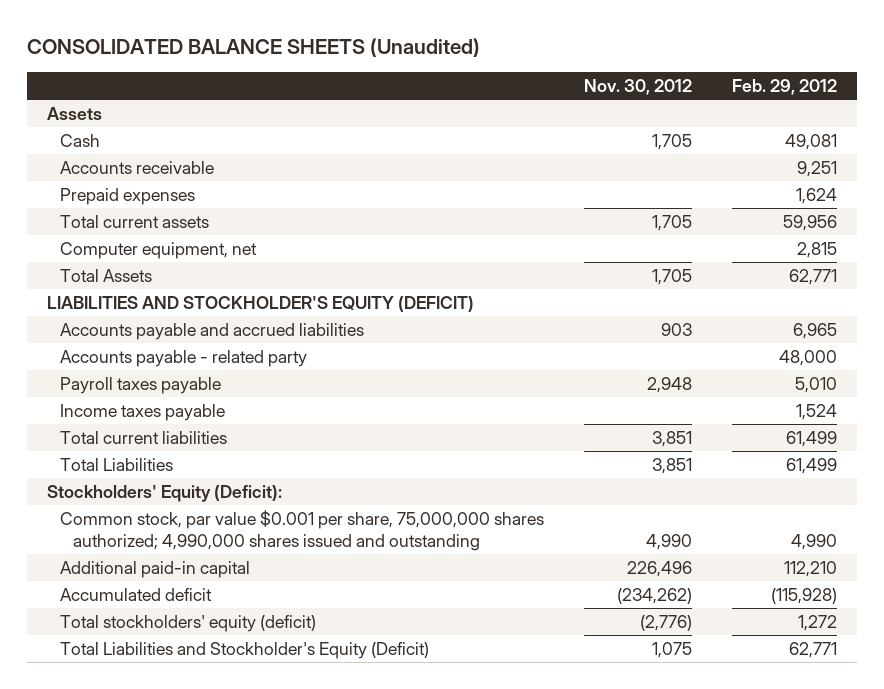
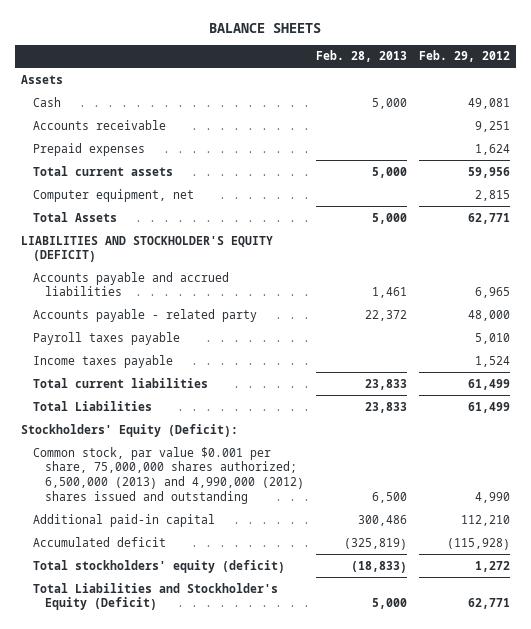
- CONSOLIDATED BALANCE SHEETS (Unaudited)
+ BALANCE SHEETS
- | Nov. 30, 2012 | Feb. 29, 2012
+ | Feb. 28, 2013 | Feb. 29, 2012
- Common stock, par value $0.001 per share, 75,000,000 shares authorized; 4,990,000 shares issued and outstanding | 4,990 | 4,990
+ Common stock, par value $0.001 per share, 75,000,000 shares authorized; 6,500,000 (2013) and 4,990,000 (2012) shares issued and outstanding | 6,500 | 4,990

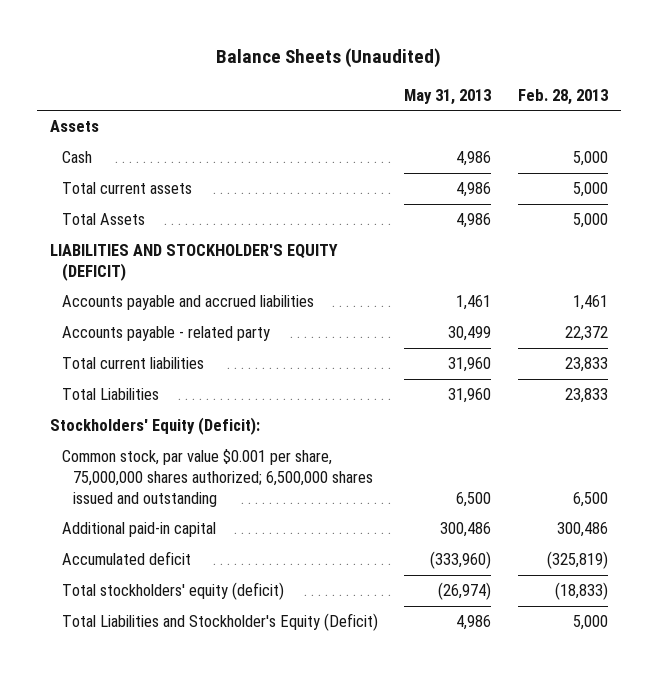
- BALANCE SHEETS
+ Balance Sheets (Unaudited)
- | Feb. 28, 2013 | Feb. 29, 2012
+ | May 31, 2013 | Feb. 28, 2013
- Accounts receivable | | 9,251
- Prepaid expenses | | 1,624
- Computer equipment, net | | 2,815
- Payroll taxes payable | | 5,010
- Income taxes payable | | 1,524
- Common stock, par value $0.001 per share, 75,000,000 shares authorized; 6,500,000 (2013) and 4,990,000 (2012) shares issued and outstanding | 6,500 | 4,990
+ Common stock, par value $0.001 per share, 75,000,000 shares authorized; 6,500,000 shares issued and outstanding | 6,500 | 6,500

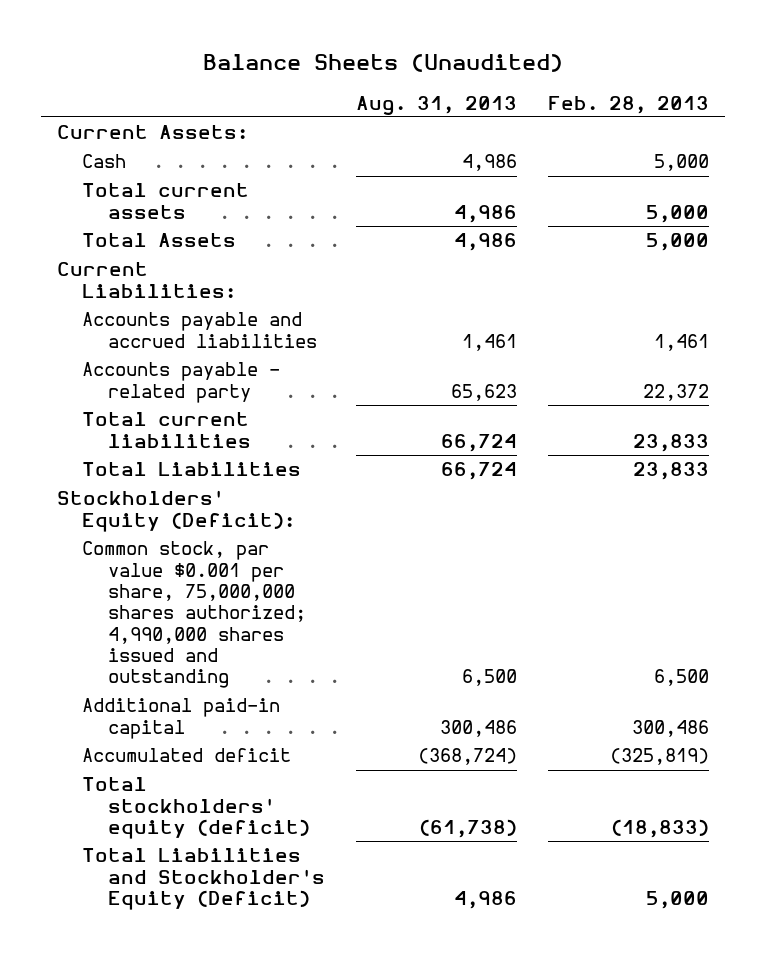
- | May 31, 2013 | Feb. 28, 2013
+ | Aug. 31, 2013 | Feb. 28, 2013
- Assets
+ Current Assets:
- LIABILITIES AND STOCKHOLDER'S EQUITY (DEFICIT)
+ Current Liabilities:
- Common stock, par value $0.001 per share, 75,000,000 shares authorized; 6,500,000 shares issued and outstanding | 6,500 | 6,500
+ Common stock, par value $0.001 per share, 75,000,000 shares authorized; 4,990,000 shares issued and outstanding | 6,500 | 6,500

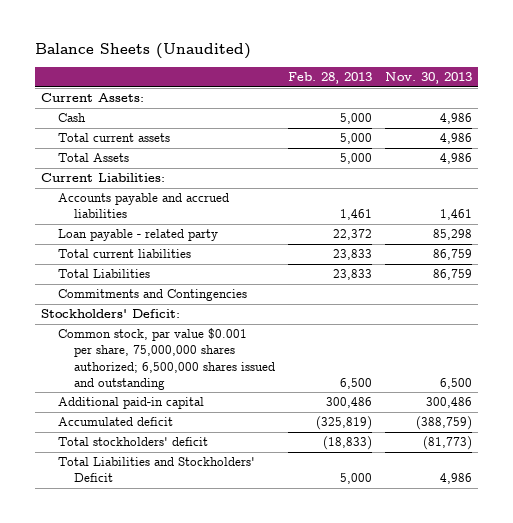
- | Aug. 31, 2013 | Feb. 28, 2013
+ | Feb. 28, 2013 | Nov. 30, 2013
- Accounts payable - related party | 65,623 | 22,372
+ Loan payable - related party | 22,372 | 85,298
- Stockholders' Equity (Deficit):
- Common stock, par value $0.001 per share, 75,000,000 shares authorized; 4,990,000 shares issued and outstanding | 6,500 | 6,500
+ Commitments and Contingencies
+ Stockholders' Deficit:
+ Common stock, par value $0.001 per share, 75,000,000 shares authorized; 6,500,000 shares issued and outstanding | 6,500 | 6,500
- Total stockholders' equity (deficit) | (61,738) | (18,833)
- Total Liabilities and Stockholder's Equity (Deficit) | 4,986 | 5,000
+ Total stockholders' deficit | (18,833) | (81,773)
+ Total Liabilities and Stockholders' Deficit | 5,000 | 4,986

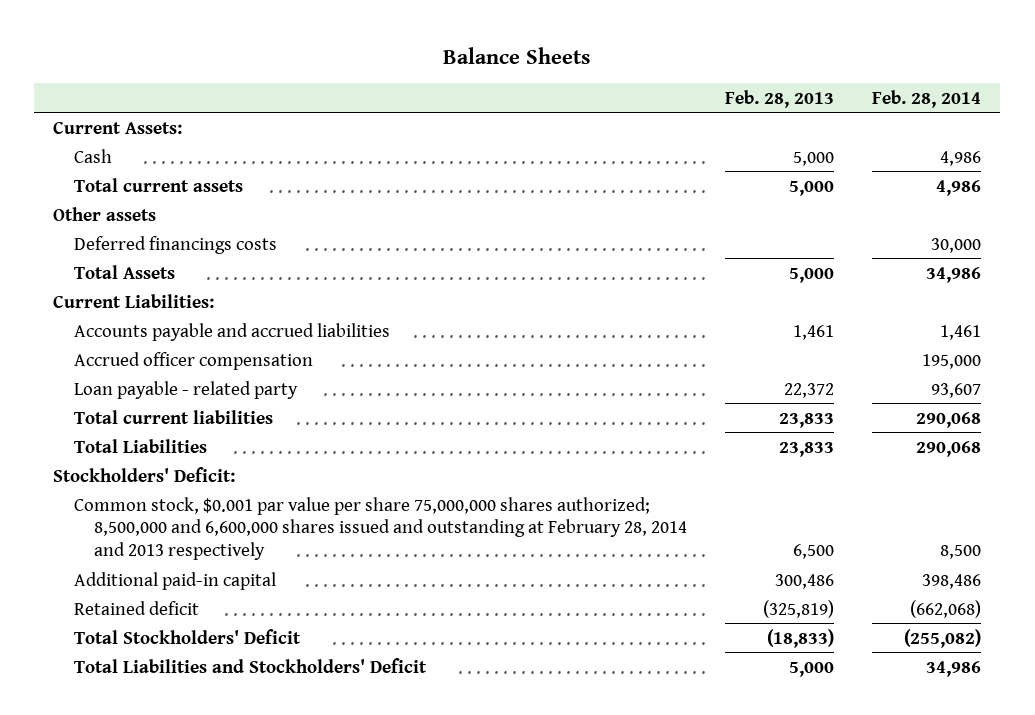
- Balance Sheets (Unaudited)
+ Balance Sheets
- | Feb. 28, 2013 | Nov. 30, 2013
+ | Feb. 28, 2013 | Feb. 28, 2014
+ Other assets
+ Deferred financings costs | | 30,000
+ Accrued officer compensation | | 195,000
- Commitments and Contingencies
- Common stock, par value $0.001 per share, 75,000,000 shares authorized; 6,500,000 shares issued and outstanding | 6,500 | 6,500
+ Common stock, $0.001 par value per share 75,000,000 shares authorized; 8,500,000 and 6,600,000 shares issued and outstanding at February 28, 2014 and 2013 respectively | 6,500 | 8,500
- Accumulated deficit | (325,819) | (388,759)
- Total stockholders' deficit | (18,833) | (81,773)
+ Retained deficit | (325,819) | (662,068)
+ Total Stockholders' Deficit | (18,833) | (255,082)

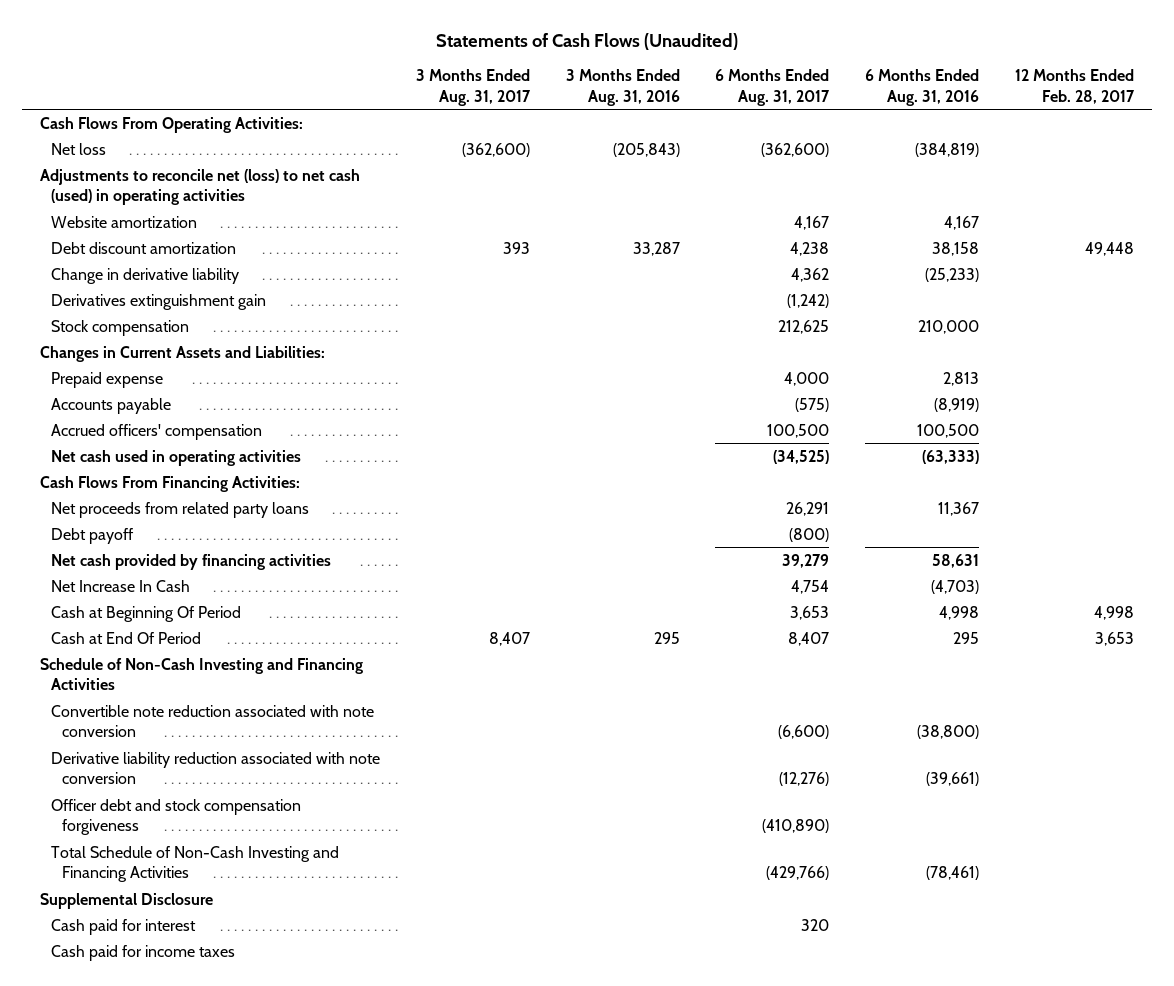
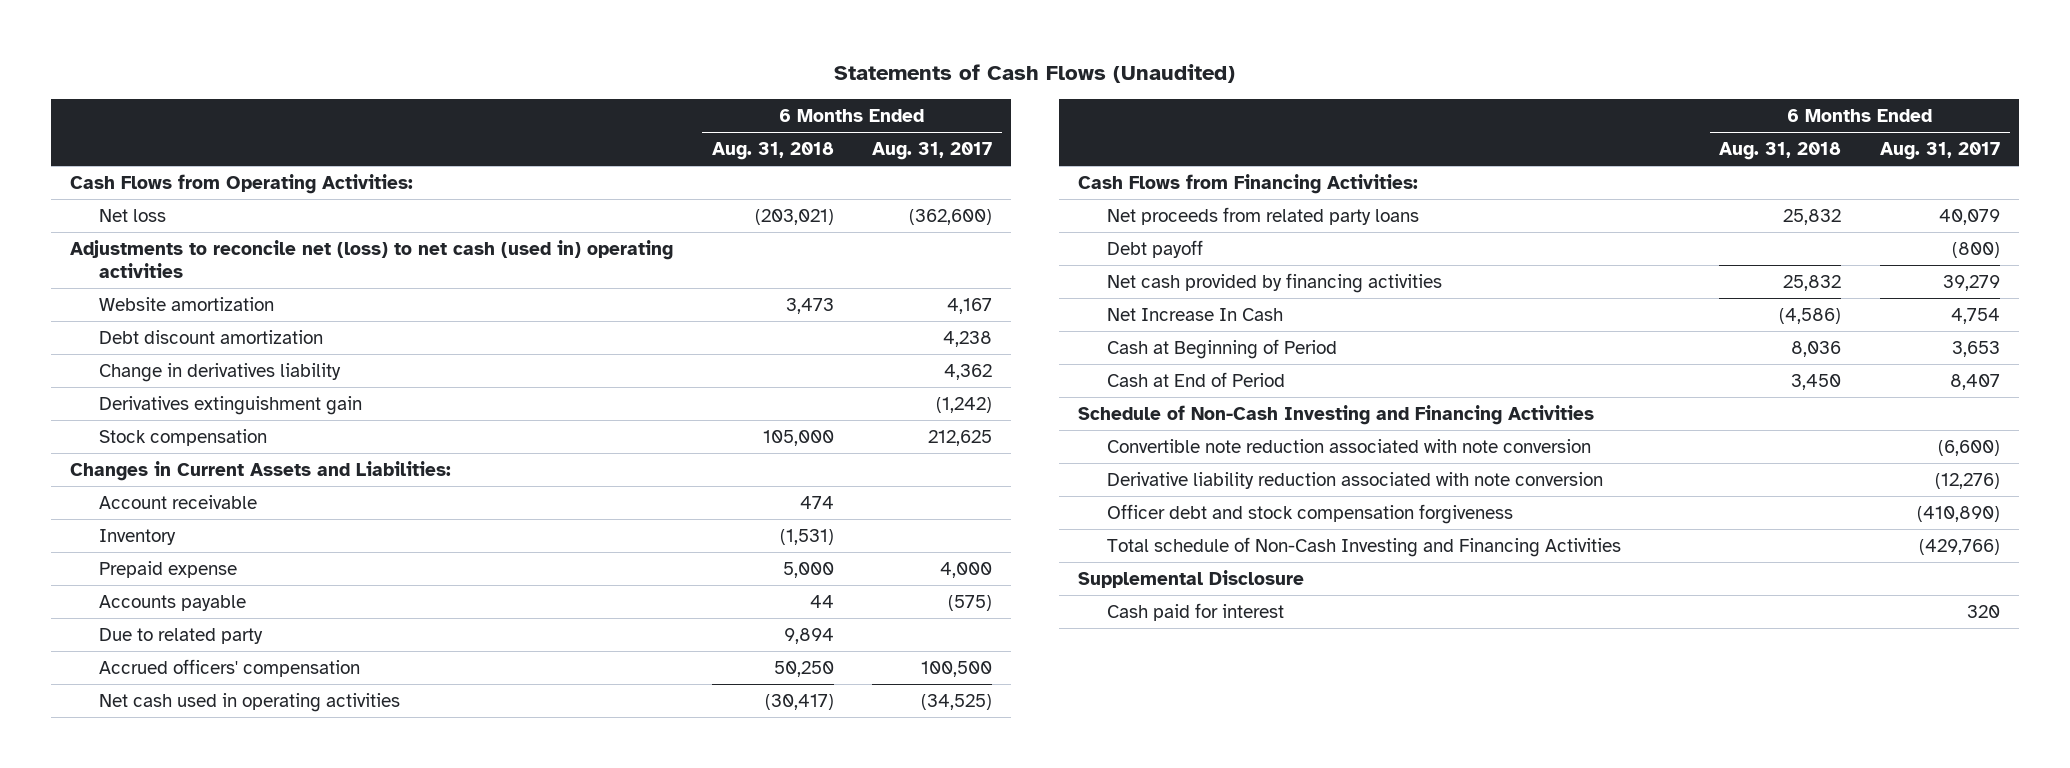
- | 3 Months Ended Aug. 31, 2017 | 3 Months Ended Aug. 31, 2016 | 6 Months Ended Aug. 31, 2017 | 6 Months Ended Aug. 31, 2016 | 12 Months Ended Feb. 28, 2017
+ | 6 Months Ended Aug. 31, 2018 | 6 Months Ended Aug. 31, 2017
- Cash Flows From Operating Activities:
+ Cash Flows from Operating Activities:
- Adjustments to reconcile net (loss) to net cash (used) in operating activities
+ Adjustments to reconcile net (loss) to net cash (used in) operating activities
- Change in derivative liability | | | 4,362 | (25,233) |
+ Change in derivatives liability | | 4,362
+ Account receivable | 474 |
+ Inventory | (1,531) |
+ Due to related party | 9,894 |
- Cash Flows From Financing Activities:
- Net proceeds from related party loans | | | 26,291 | 11,367 |
+ Cash Flows from Financing Activities:
+ Net proceeds from related party loans | 25,832 | 40,079
- Cash at Beginning Of Period | | | 3,653 | 4,998 | 4,998
- Cash at End Of Period | 8,407 | 295 | 8,407 | 295 | 3,653
+ Cash at Beginning of Period | 8,036 | 3,653
+ Cash at End of Period | 3,450 | 8,407
- Total Schedule of Non-Cash Investing and Financing Activities | | | (429,766) | (78,461) |
+ Total schedule of Non-Cash Investing and Financing Activities | | (429,766)
- Cash paid for income taxes

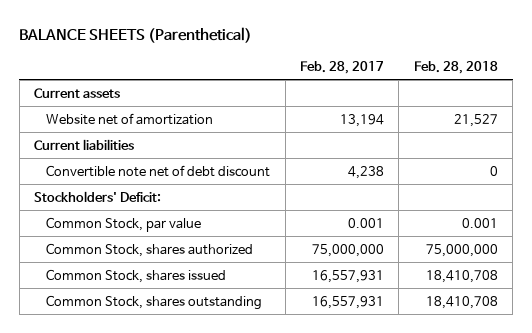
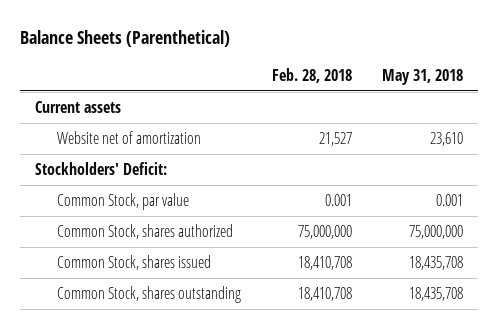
- BALANCE SHEETS (Parenthetical)
+ Balance Sheets (Parenthetical)
- | Feb. 28, 2017 | Feb. 28, 2018
+ | Feb. 28, 2018 | May 31, 2018
- Current liabilities
- Convertible note net of debt discount | 4,238 | 0

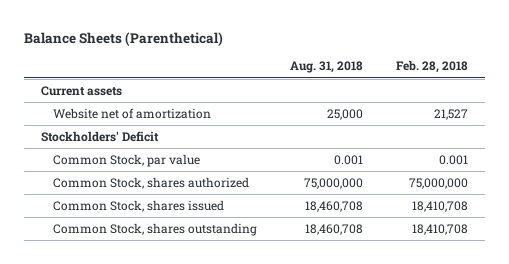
- | Feb. 28, 2018 | May 31, 2018
+ | Aug. 31, 2018 | Feb. 28, 2018
- Stockholders' Deficit:
+ Stockholders' Deficit

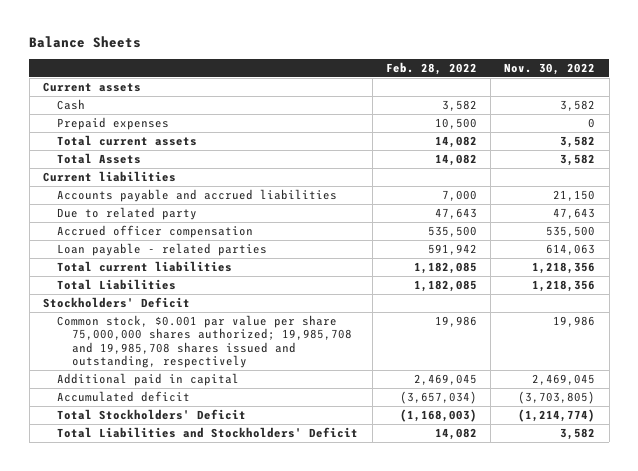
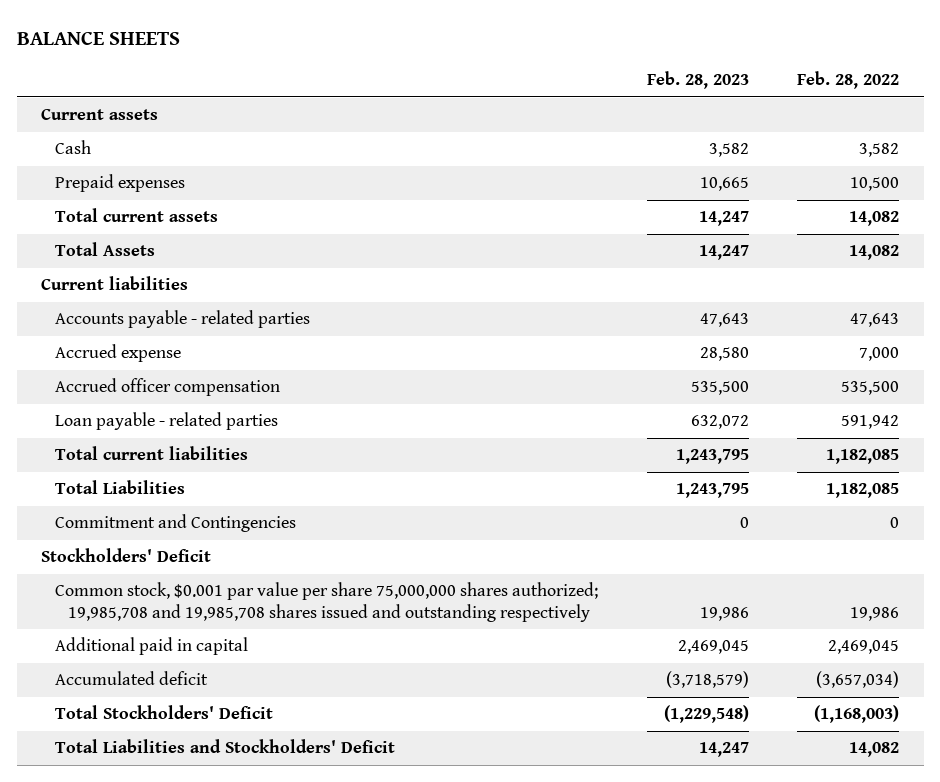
- Balance Sheets
+ BALANCE SHEETS
- | Feb. 28, 2022 | Nov. 30, 2022
+ | Feb. 28, 2023 | Feb. 28, 2022
- Accounts payable and accrued liabilities | 7,000 | 21,150
- Due to related party | 47,643 | 47,643
+ Accounts payable - related parties | 47,643 | 47,643
+ Accrued expense | 28,580 | 7,000
+ Commitment and Contingencies | 0 | 0
- Common stock, $0.001 par value per share 75,000,000 shares authorized; 19,985,708 and 19,985,708 shares issued and outstanding, respectively | 19,986 | 19,986
+ Common stock, $0.001 par value per share 75,000,000 shares authorized; 19,985,708 and 19,985,708 shares issued and outstanding respectively | 19,986 | 19,986

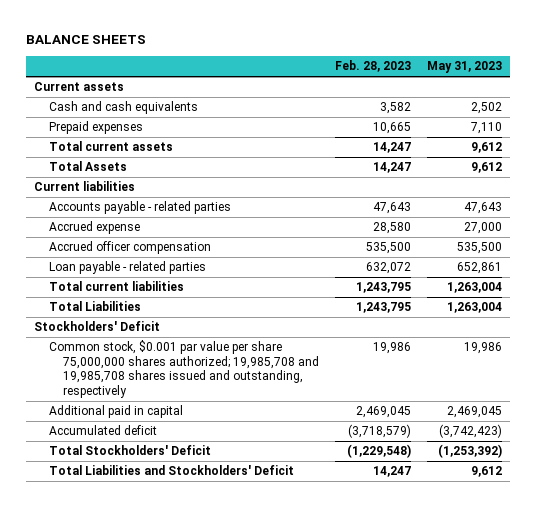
- | Feb. 28, 2023 | Feb. 28, 2022
+ | Feb. 28, 2023 | May 31, 2023
- Cash | 3,582 | 3,582
+ Cash and cash equivalents | 3,582 | 2,502
- Commitment and Contingencies | 0 | 0
- Common stock, $0.001 par value per share 75,000,000 shares authorized; 19,985,708 and 19,985,708 shares issued and outstanding respectively | 19,986 | 19,986
+ Common stock, $0.001 par value per share 75,000,000 shares authorized; 19,985,708 and 19,985,708 shares issued and outstanding, respectively | 19,986 | 19,986

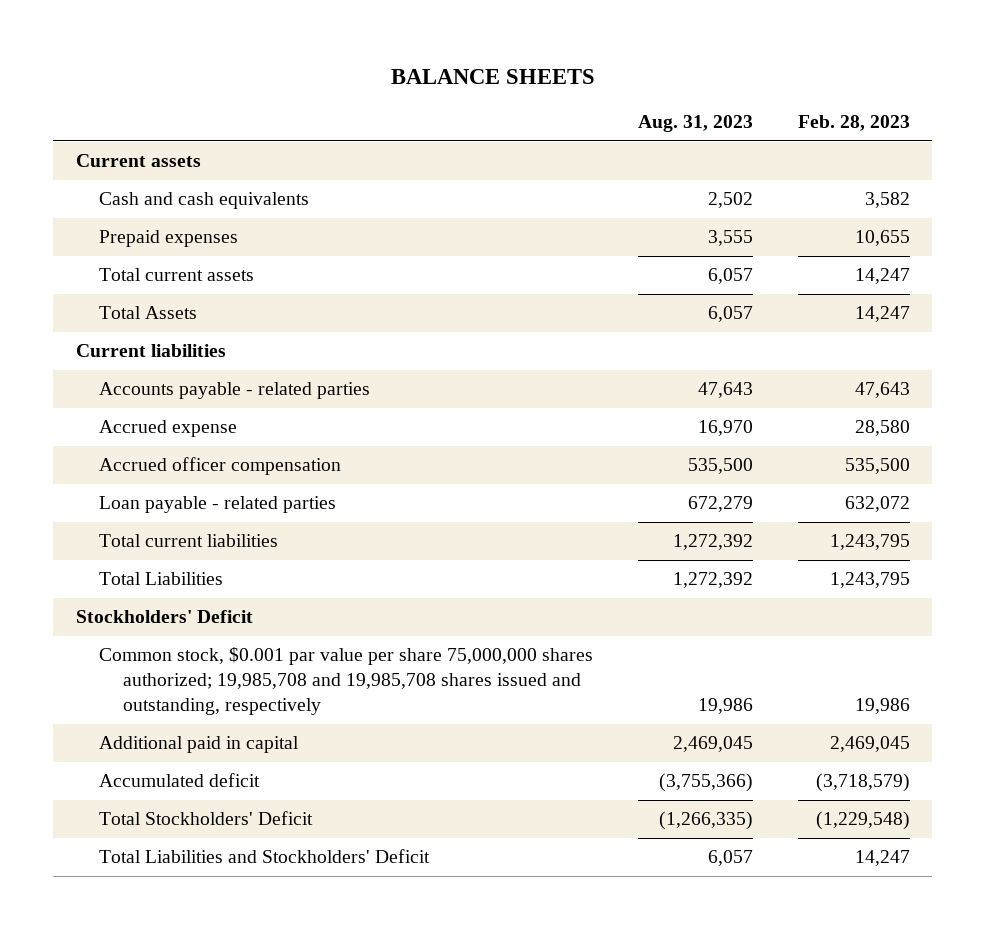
- | Feb. 28, 2023 | May 31, 2023
+ | Aug. 31, 2023 | Feb. 28, 2023
- Prepaid expenses | 10,665 | 7,110
+ Prepaid expenses | 3,555 | 10,655

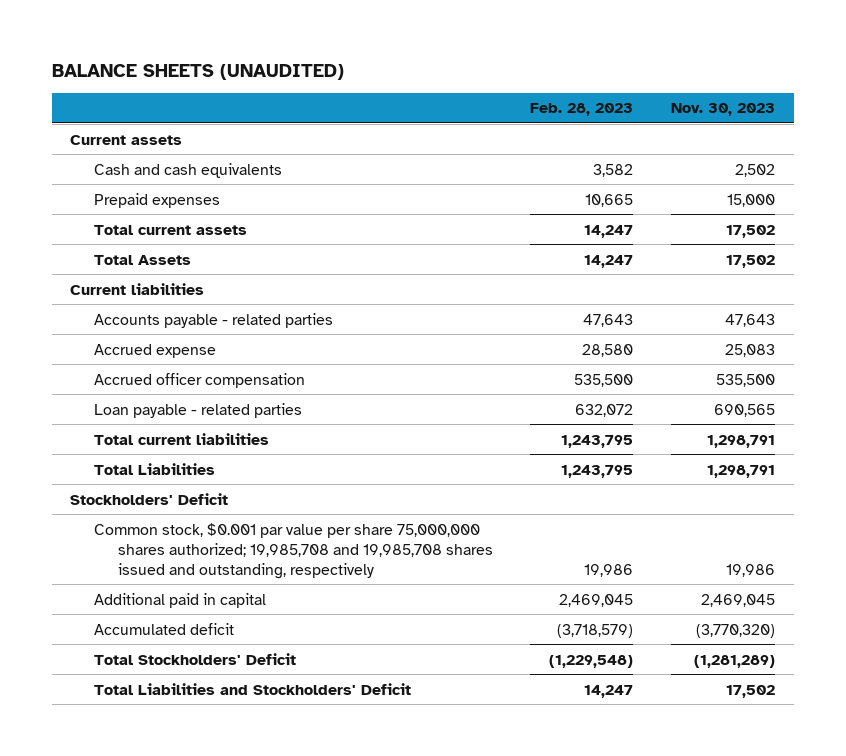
- BALANCE SHEETS
+ BALANCE SHEETS (UNAUDITED)
- | Aug. 31, 2023 | Feb. 28, 2023
+ | Feb. 28, 2023 | Nov. 30, 2023
- Prepaid expenses | 3,555 | 10,655
+ Prepaid expenses | 10,665 | 15,000

